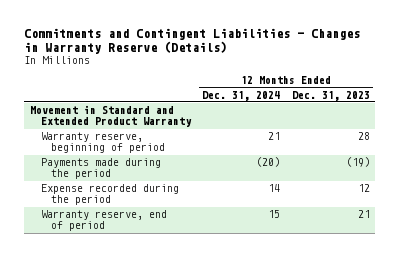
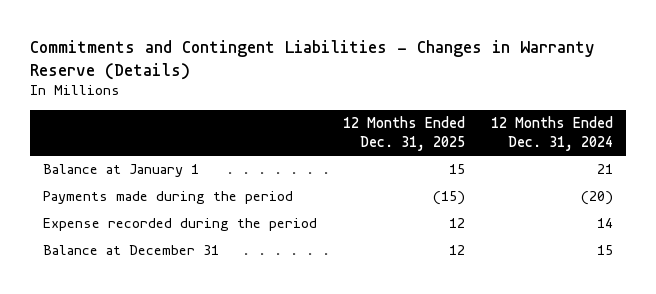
- | 12 Months Ended Dec. 31, 2024 | 12 Months Ended Dec. 31, 2023
+ | 12 Months Ended Dec. 31, 2025 | 12 Months Ended Dec. 31, 2024
- Movement in Standard and Extended Product Warranty
- Warranty reserve, beginning of period | 21 | 28
+ Balance at January 1 | 15 | 21
- Warranty reserve, end of period | 15 | 21
+ Balance at December 31 | 12 | 15

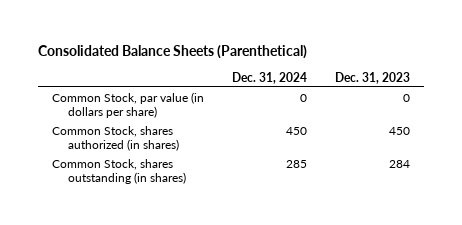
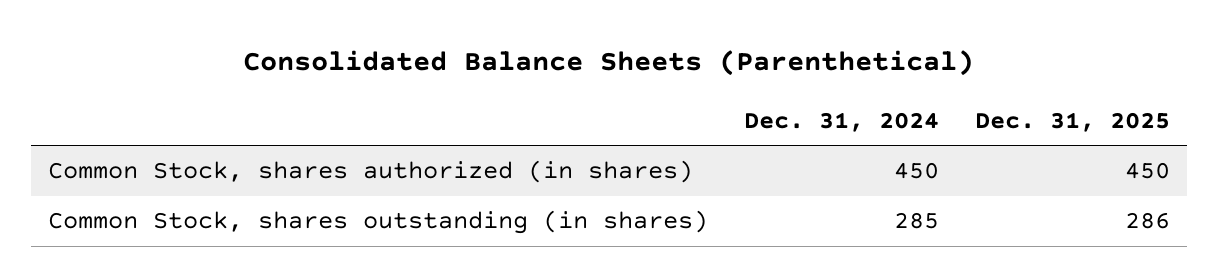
- | Dec. 31, 2024 | Dec. 31, 2023
+ | Dec. 31, 2024 | Dec. 31, 2025
- Common Stock, par value (in dollars per share) | 0 | 0

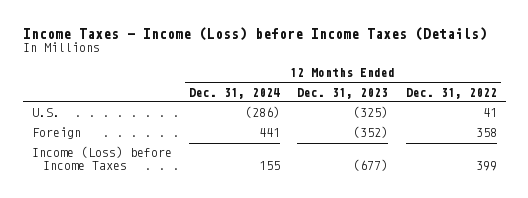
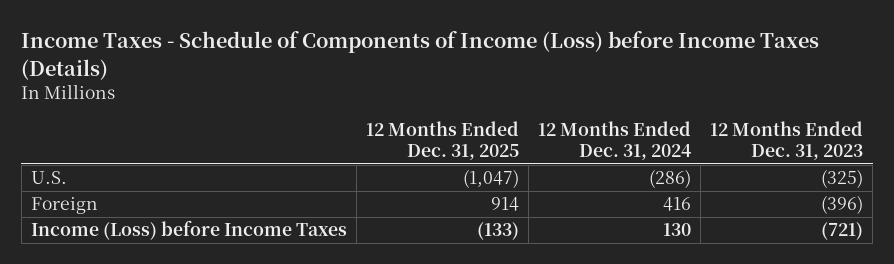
- Income Taxes - Income (Loss) before Income Taxes (Details)
+ Income Taxes - Schedule of Components of Income (Loss) before Income Taxes (Details)
- | 12 Months Ended Dec. 31, 2024 | 12 Months Ended Dec. 31, 2023 | 12 Months Ended Dec. 31, 2022
+ | 12 Months Ended Dec. 31, 2025 | 12 Months Ended Dec. 31, 2024 | 12 Months Ended Dec. 31, 2023
- Foreign | 441 | (352) | 358
- Income (Loss) before Income Taxes | 155 | (677) | 399
+ Foreign | 914 | 416 | (396)
+ Income (Loss) before Income Taxes | (133) | 130 | (721)

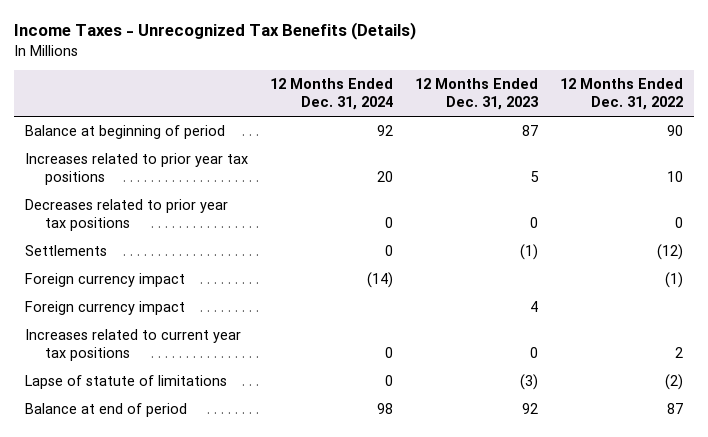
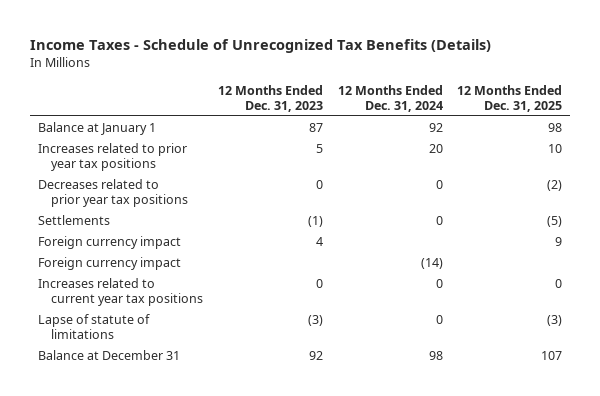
- Income Taxes - Unrecognized Tax Benefits (Details)
+ Income Taxes - Schedule of Unrecognized Tax Benefits (Details)
- | 12 Months Ended Dec. 31, 2024 | 12 Months Ended Dec. 31, 2023 | 12 Months Ended Dec. 31, 2022
+ | 12 Months Ended Dec. 31, 2023 | 12 Months Ended Dec. 31, 2024 | 12 Months Ended Dec. 31, 2025
- Balance at beginning of period | 92 | 87 | 90
+ Balance at January 1 | 87 | 92 | 98
moved down: Foreign currency impact | | (14) |
- Balance at end of period | 98 | 92 | 87
+ Balance at December 31 | 92 | 98 | 107

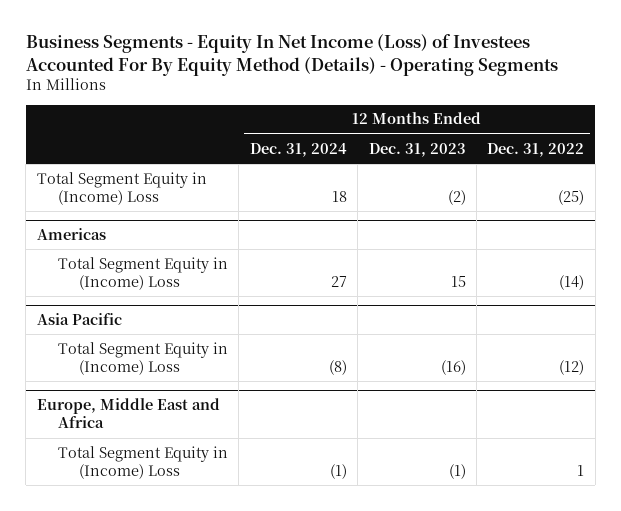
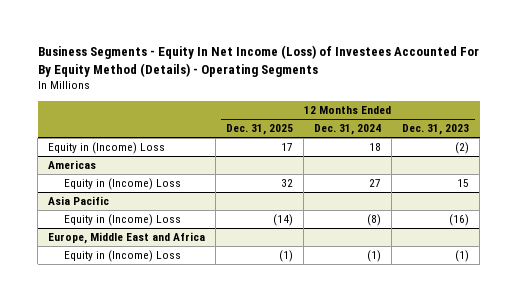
- | 12 Months Ended Dec. 31, 2024 | 12 Months Ended Dec. 31, 2023 | 12 Months Ended Dec. 31, 2022
+ | 12 Months Ended Dec. 31, 2025 | 12 Months Ended Dec. 31, 2024 | 12 Months Ended Dec. 31, 2023
- Total Segment Equity in (Income) Loss | 18 | (2) | (25)
+ Equity in (Income) Loss | 17 | 18 | (2)
@ Americas
- Total Segment Equity in (Income) Loss | 27 | 15 | (14)
+ Equity in (Income) Loss | 32 | 27 | 15
@ Asia Pacific
- Total Segment Equity in (Income) Loss | (8) | (16) | (12)
+ Equity in (Income) Loss | (14) | (8) | (16)
@ Europe, Middle East and Africa
- Total Segment Equity in (Income) Loss | (1) | (1) | 1
+ Equity in (Income) Loss | (1) | (1) | (1)

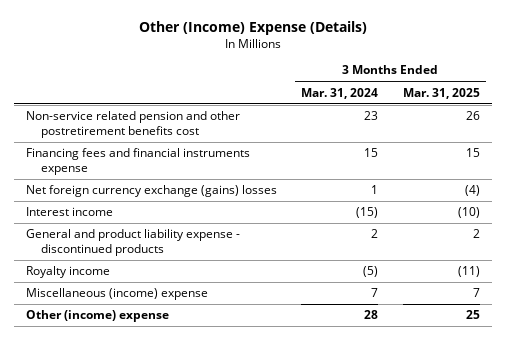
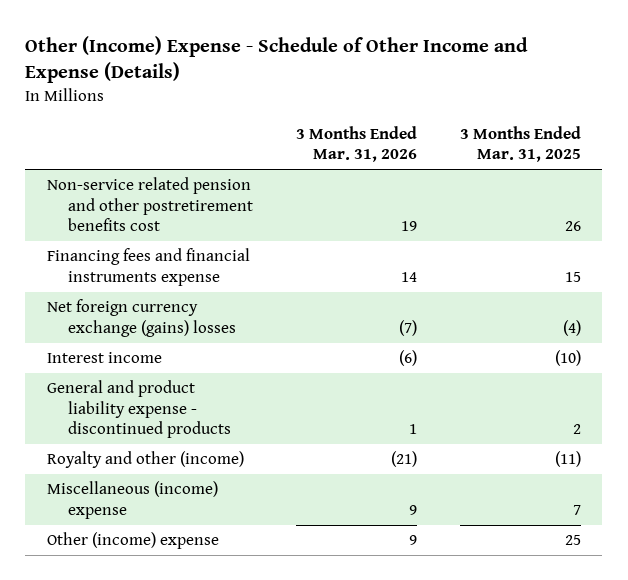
- Other (Income) Expense (Details)
+ Other (Income) Expense - Schedule of Other Income and Expense (Details)
- | 3 Months Ended Mar. 31, 2024 | 3 Months Ended Mar. 31, 2025
+ | 3 Months Ended Mar. 31, 2026 | 3 Months Ended Mar. 31, 2025
- Royalty income | (5) | (11)
+ Royalty and other (income) | (21) | (11)

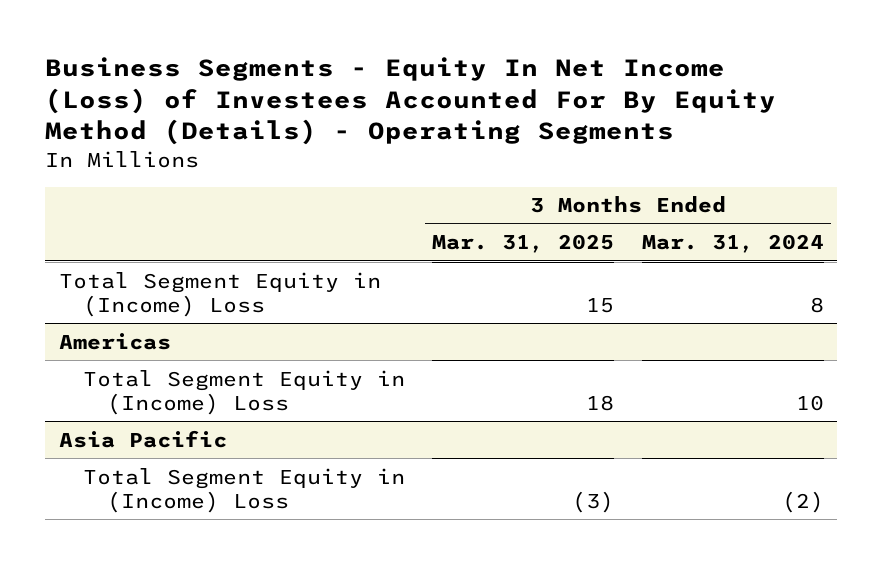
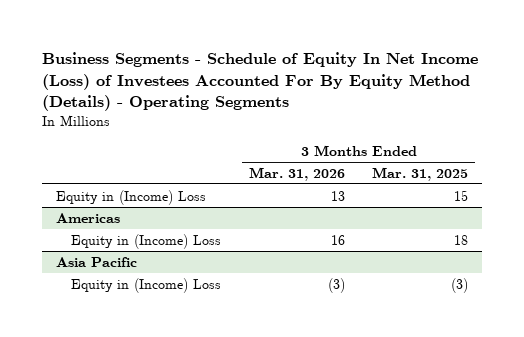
- Business Segments - Equity In Net Income (Loss) of Investees Accounted For By Equity Method (Details) - Operating Segments
+ Business Segments - Schedule of Equity In Net Income (Loss) of Investees Accounted For By Equity Method (Details) - Operating Segments
- | 3 Months Ended Mar. 31, 2025 | 3 Months Ended Mar. 31, 2024
+ | 3 Months Ended Mar. 31, 2026 | 3 Months Ended Mar. 31, 2025
- Total Segment Equity in (Income) Loss | 15 | 8
+ Equity in (Income) Loss | 13 | 15
@ Americas
- Total Segment Equity in (Income) Loss | 18 | 10
+ Equity in (Income) Loss | 16 | 18
@ Asia Pacific
- Total Segment Equity in (Income) Loss | (3) | (2)
+ Equity in (Income) Loss | (3) | (3)

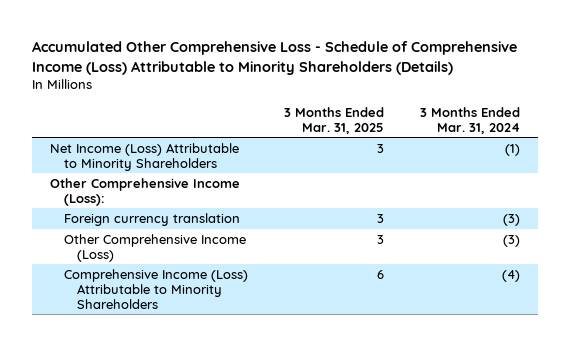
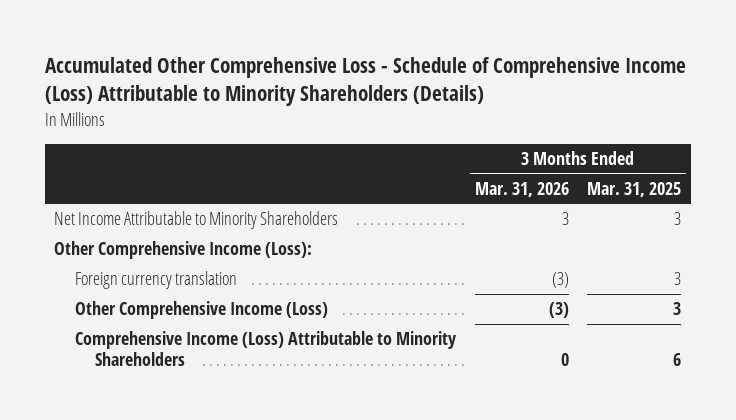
- | 3 Months Ended Mar. 31, 2025 | 3 Months Ended Mar. 31, 2024
+ | 3 Months Ended Mar. 31, 2026 | 3 Months Ended Mar. 31, 2025
- Net Income (Loss) Attributable to Minority Shareholders | 3 | (1)
+ Net Income Attributable to Minority Shareholders | 3 | 3

